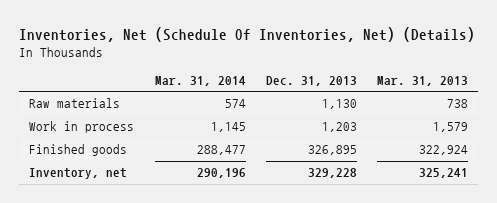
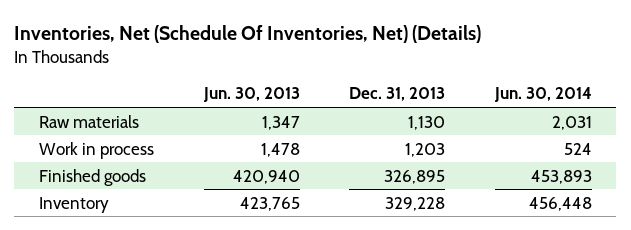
- | Mar. 31, 2014 | Dec. 31, 2013 | Mar. 31, 2013
+ | Jun. 30, 2013 | Dec. 31, 2013 | Jun. 30, 2014
- Inventory, net | 290,196 | 329,228 | 325,241
+ Inventory | 423,765 | 329,228 | 456,448

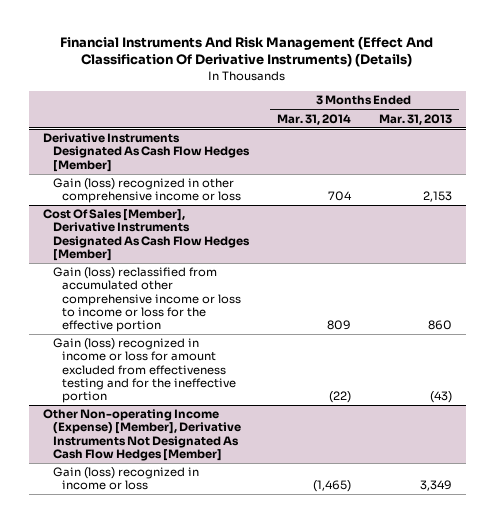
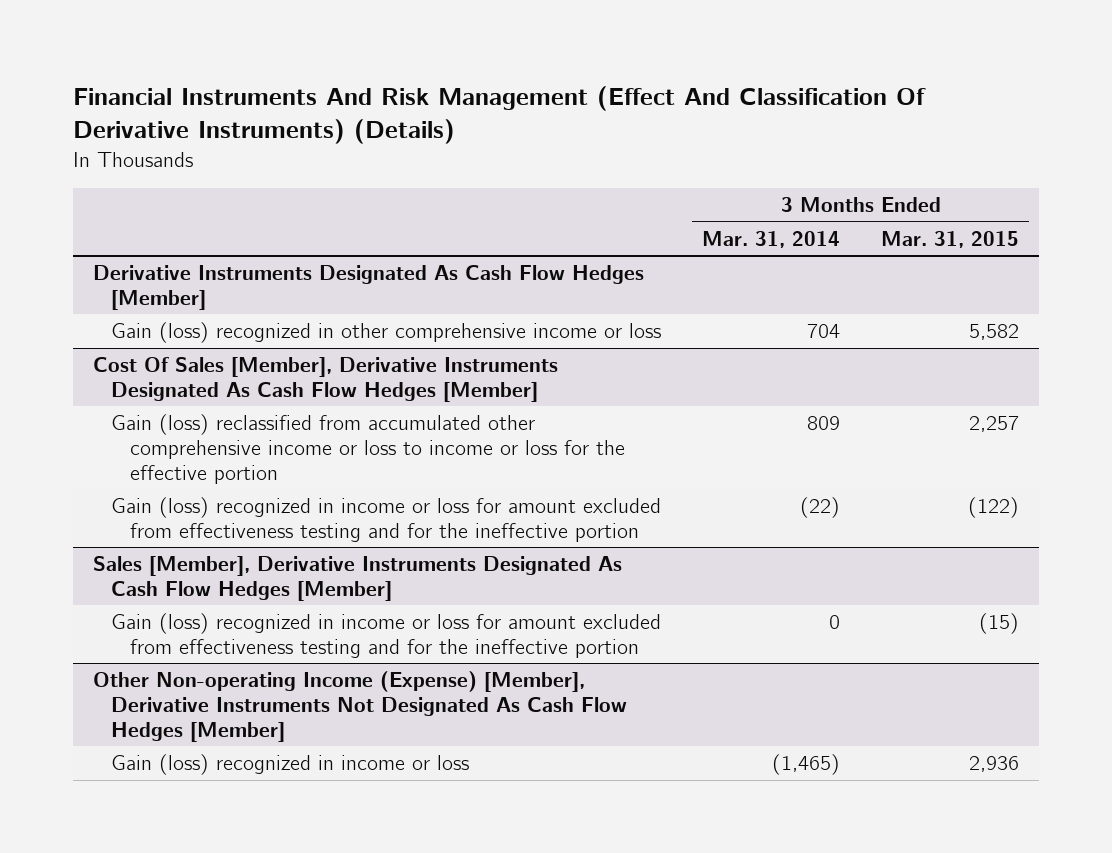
- | 3 Months Ended Mar. 31, 2014 | 3 Months Ended Mar. 31, 2013
+ | 3 Months Ended Mar. 31, 2014 | 3 Months Ended Mar. 31, 2015
+ Sales [Member], Derivative Instruments Designated As Cash Flow Hedges [Member]
+ Gain (loss) recognized in income or loss for amount excluded from effectiveness testing and for the ineffective portion | 0 | (15)

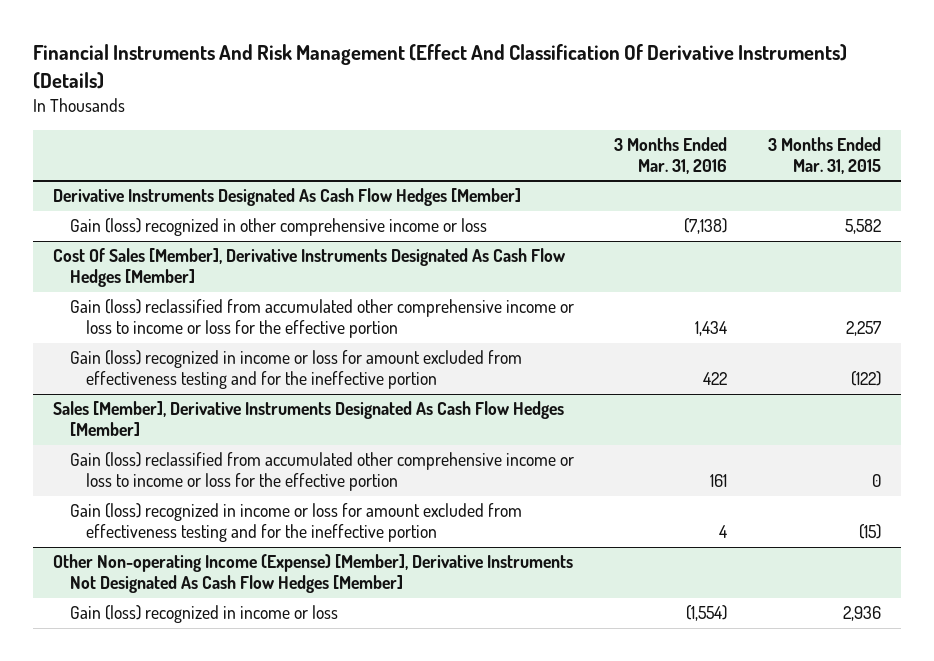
- | 3 Months Ended Mar. 31, 2014 | 3 Months Ended Mar. 31, 2015
+ | 3 Months Ended Mar. 31, 2016 | 3 Months Ended Mar. 31, 2015
@ Sales [Member], Derivative Instruments Designated As Cash Flow Hedges [Member]
+ Gain (loss) reclassified from accumulated other comprehensive income or loss to income or loss for the effective portion | 161 | 0

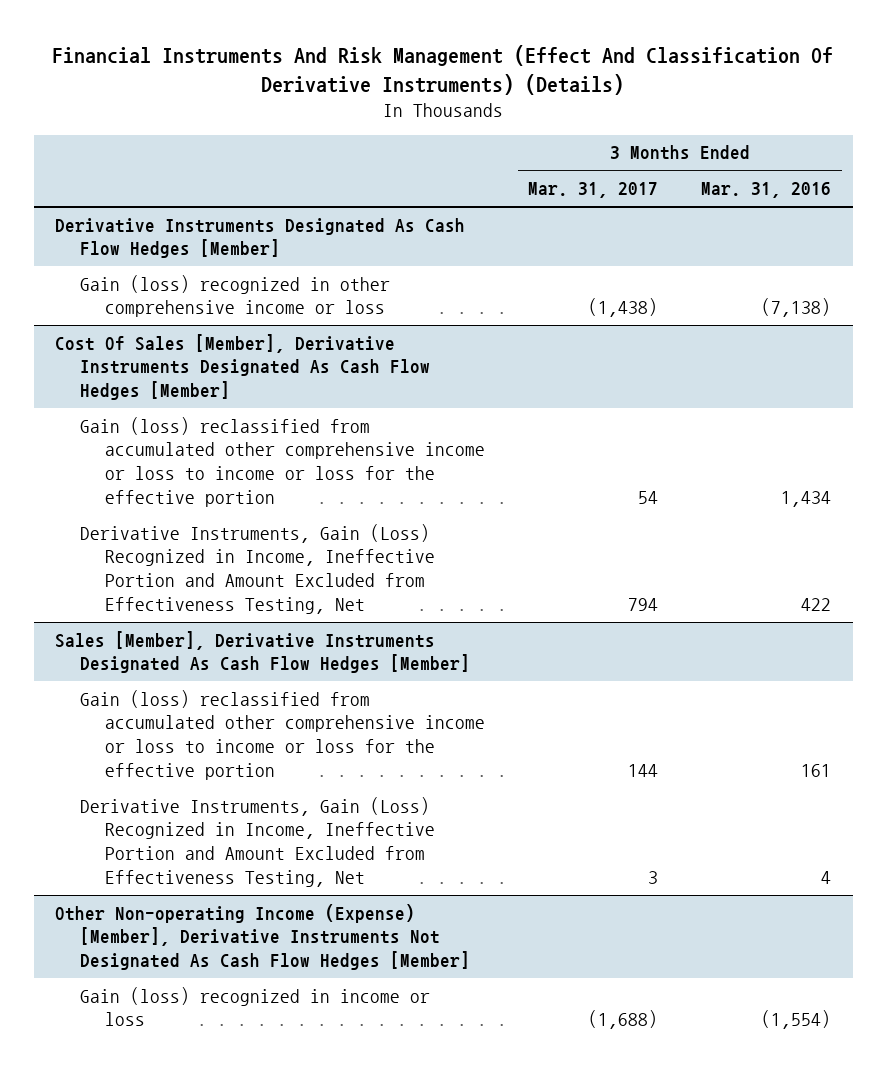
- | 3 Months Ended Mar. 31, 2016 | 3 Months Ended Mar. 31, 2015
+ | 3 Months Ended Mar. 31, 2017 | 3 Months Ended Mar. 31, 2016
@ Cost Of Sales [Member], Derivative Instruments Designated As Cash Flow Hedges [Member]
- Gain (loss) recognized in income or loss for amount excluded from effectiveness testing and for the ineffective portion | 422 | (122)
+ Derivative Instruments, Gain (Loss) Recognized in Income, Ineffective Portion and Amount Excluded from Effectiveness Testing, Net | 794 | 422
@ Sales [Member], Derivative Instruments Designated As Cash Flow Hedges [Member]
- Gain (loss) recognized in income or loss for amount excluded from effectiveness testing and for the ineffective portion | 4 | (15)
+ Derivative Instruments, Gain (Loss) Recognized in Income, Ineffective Portion and Amount Excluded from Effectiveness Testing, Net | 3 | 4

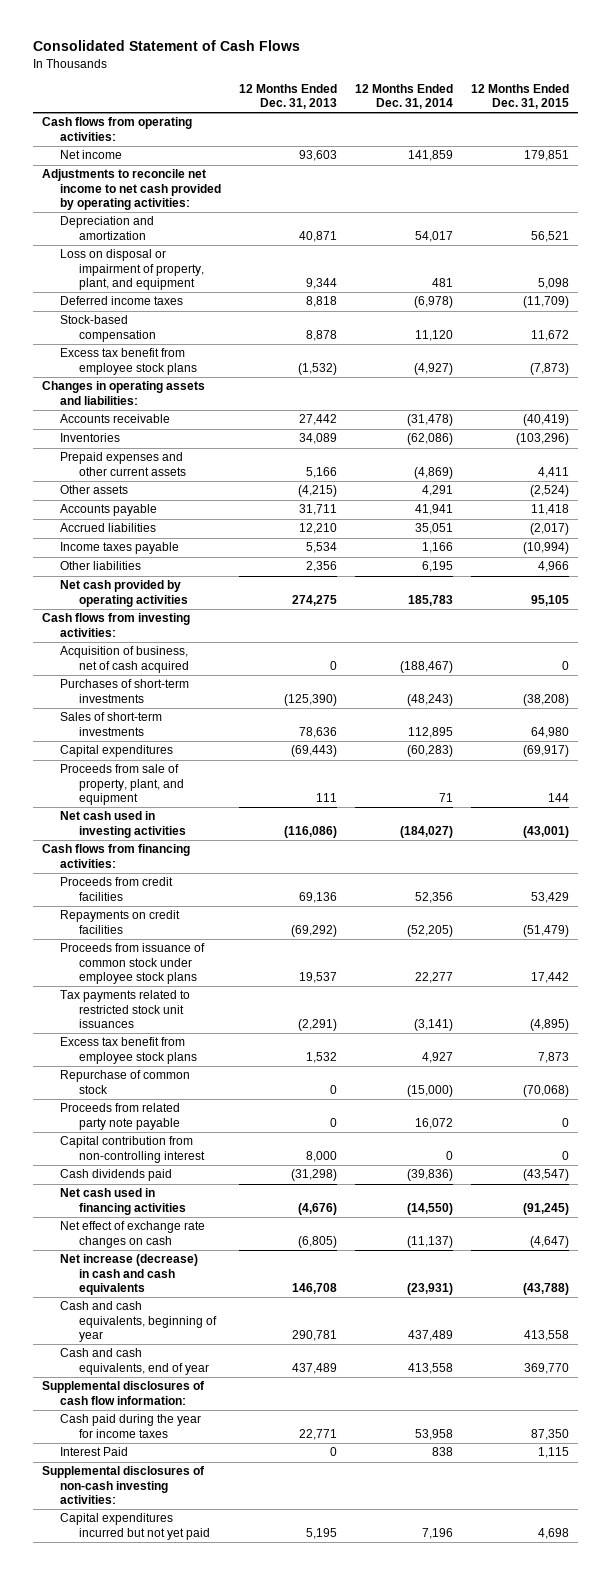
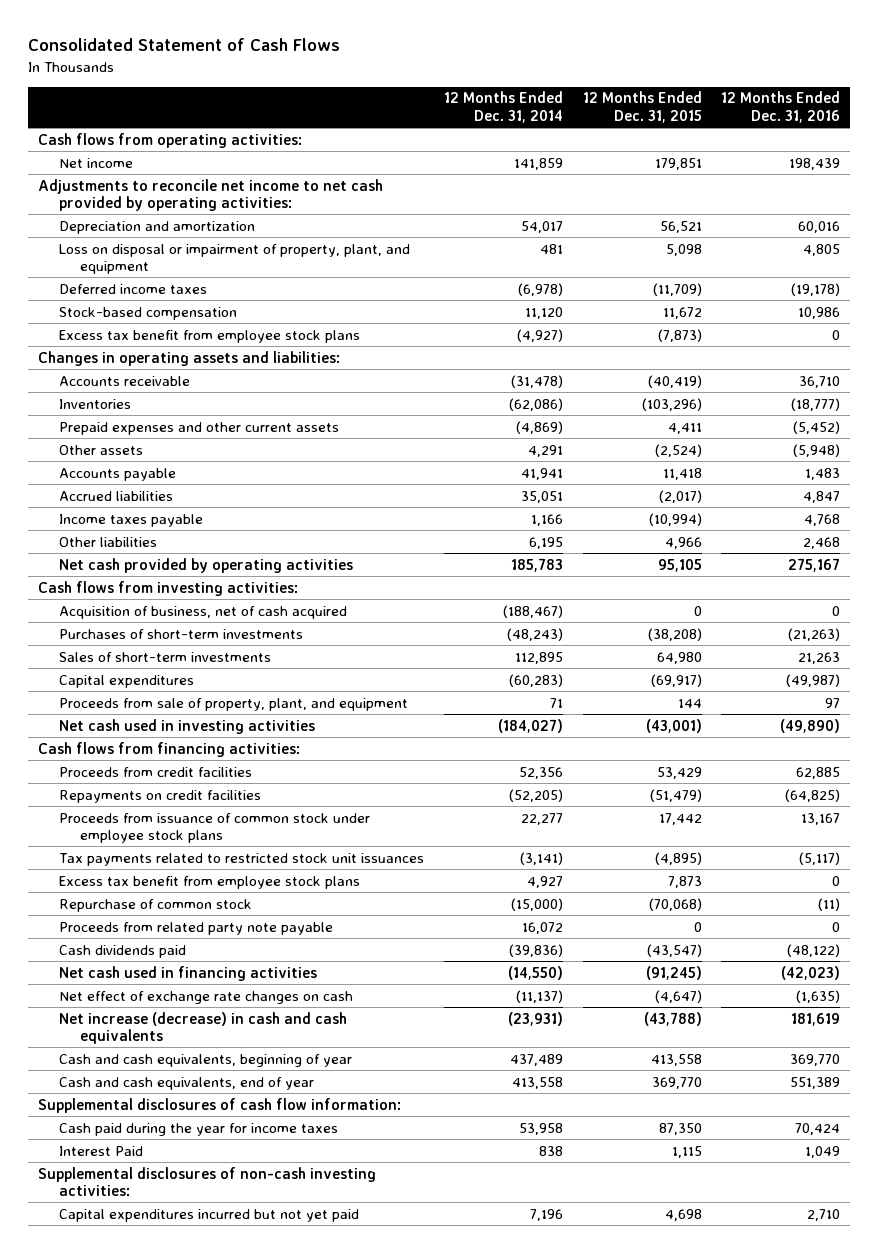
- | 12 Months Ended Dec. 31, 2013 | 12 Months Ended Dec. 31, 2014 | 12 Months Ended Dec. 31, 2015
+ | 12 Months Ended Dec. 31, 2014 | 12 Months Ended Dec. 31, 2015 | 12 Months Ended Dec. 31, 2016
- Capital contribution from non-controlling interest | 8,000 | 0 | 0

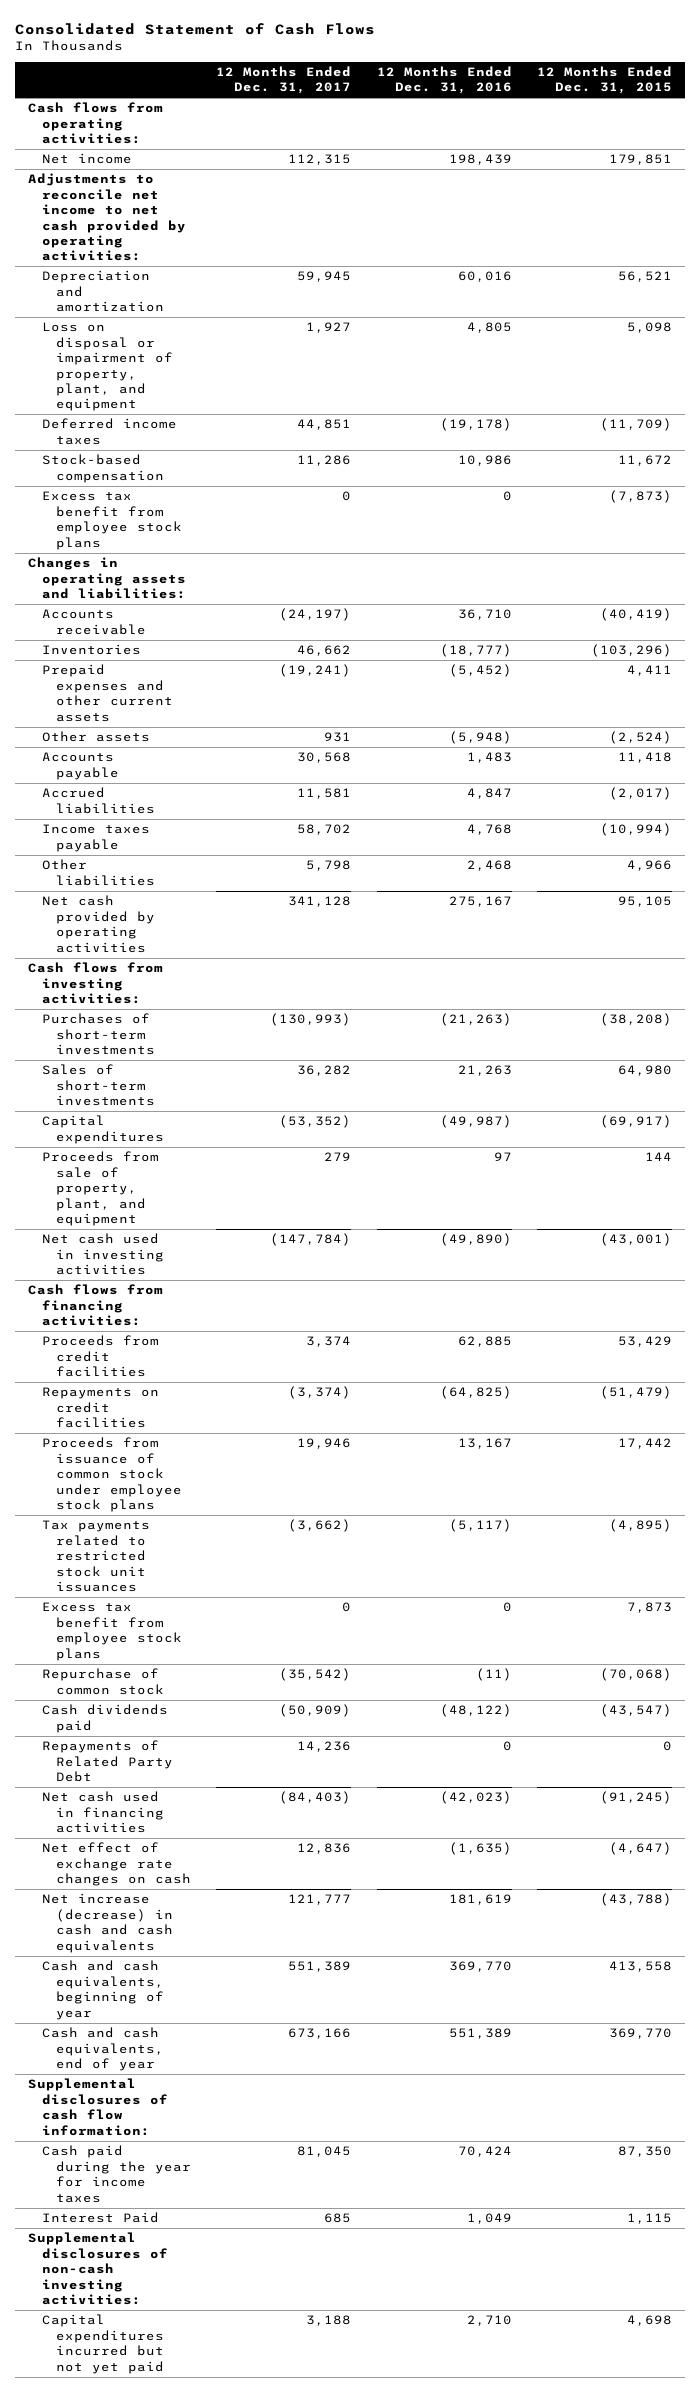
- | 12 Months Ended Dec. 31, 2014 | 12 Months Ended Dec. 31, 2015 | 12 Months Ended Dec. 31, 2016
+ | 12 Months Ended Dec. 31, 2017 | 12 Months Ended Dec. 31, 2016 | 12 Months Ended Dec. 31, 2015
- Acquisition of business, net of cash acquired | (188,467) | 0 | 0
- Proceeds from related party note payable | 16,072 | 0 | 0
+ Repayments of Related Party Debt | 14,236 | 0 | 0

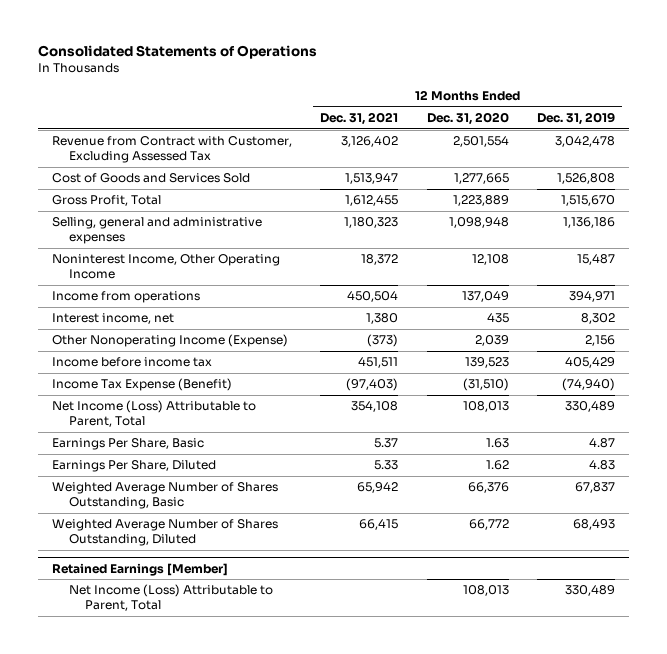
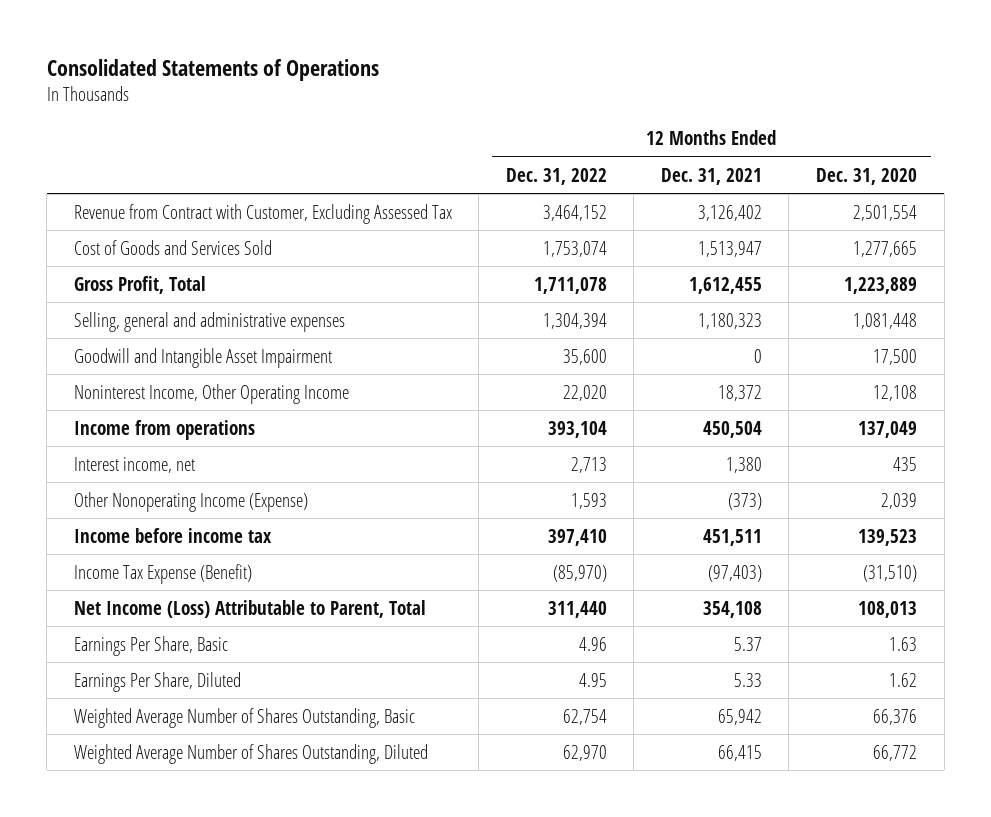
- | 12 Months Ended Dec. 31, 2021 | 12 Months Ended Dec. 31, 2020 | 12 Months Ended Dec. 31, 2019
+ | 12 Months Ended Dec. 31, 2022 | 12 Months Ended Dec. 31, 2021 | 12 Months Ended Dec. 31, 2020
- Selling, general and administrative expenses | 1,180,323 | 1,098,948 | 1,136,186
+ Selling, general and administrative expenses | 1,304,394 | 1,180,323 | 1,081,448
+ Goodwill and Intangible Asset Impairment | 35,600 | 0 | 17,500
- Retained Earnings [Member]
- Net Income (Loss) Attributable to Parent, Total | | 108,013 | 330,489

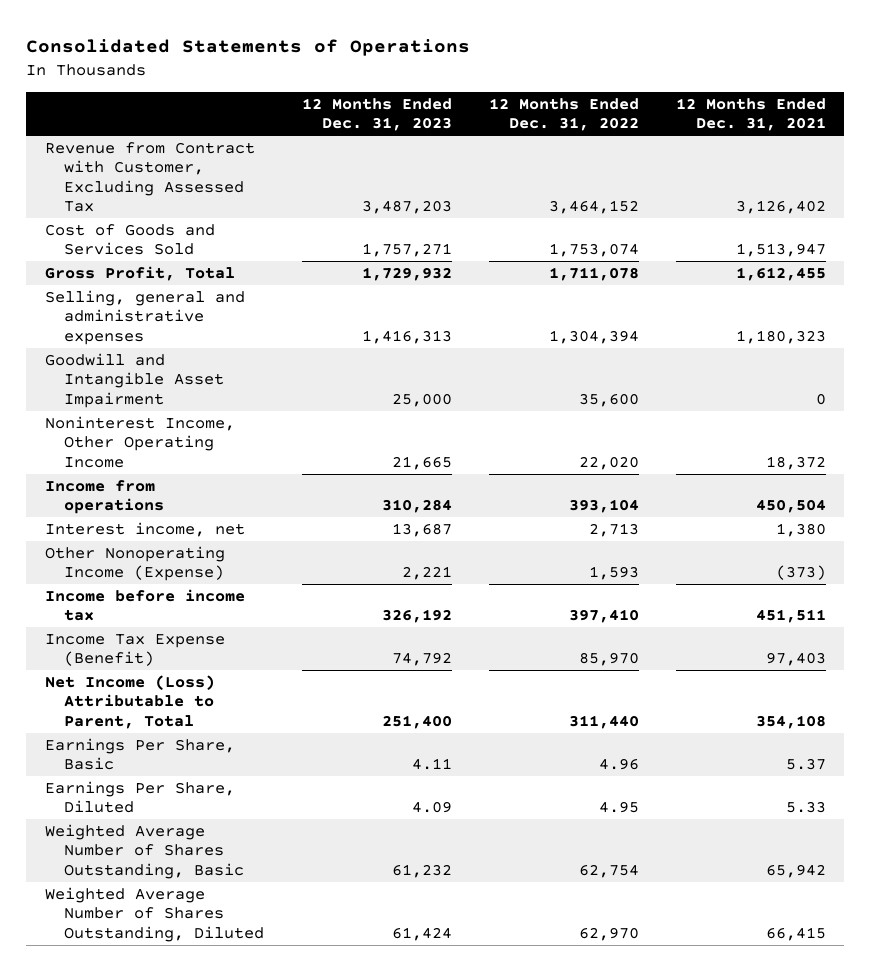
- | 12 Months Ended Dec. 31, 2022 | 12 Months Ended Dec. 31, 2021 | 12 Months Ended Dec. 31, 2020
+ | 12 Months Ended Dec. 31, 2023 | 12 Months Ended Dec. 31, 2022 | 12 Months Ended Dec. 31, 2021
- Income Tax Expense (Benefit) | (85,970) | (97,403) | (31,510)
+ Income Tax Expense (Benefit) | 74,792 | 85,970 | 97,403

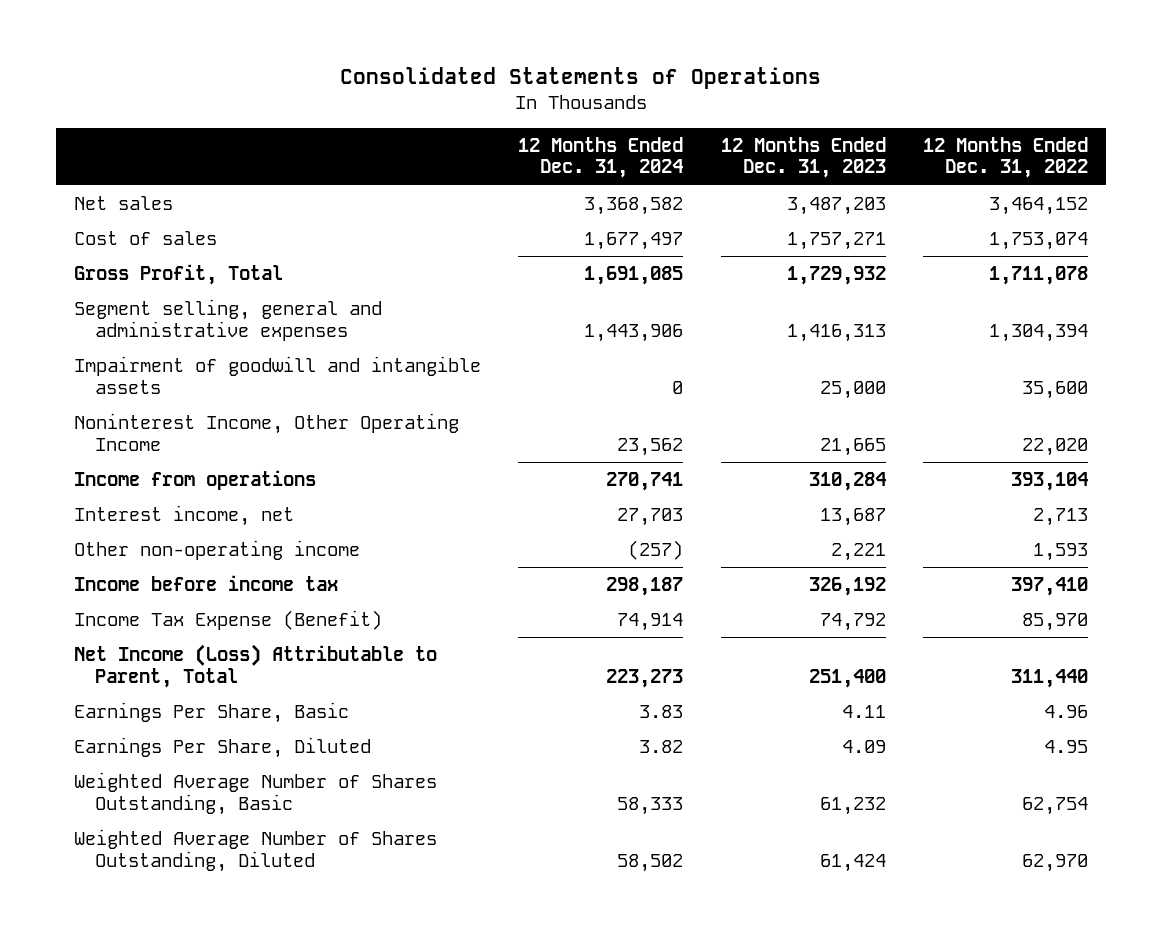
- | 12 Months Ended Dec. 31, 2023 | 12 Months Ended Dec. 31, 2022 | 12 Months Ended Dec. 31, 2021
+ | 12 Months Ended Dec. 31, 2024 | 12 Months Ended Dec. 31, 2023 | 12 Months Ended Dec. 31, 2022
- Revenue from Contract with Customer, Excluding Assessed Tax | 3,487,203 | 3,464,152 | 3,126,402
- Cost of Goods and Services Sold | 1,757,271 | 1,753,074 | 1,513,947
+ Net sales | 3,368,582 | 3,487,203 | 3,464,152
+ Cost of sales | 1,677,497 | 1,757,271 | 1,753,074
- Selling, general and administrative expenses | 1,416,313 | 1,304,394 | 1,180,323
- Goodwill and Intangible Asset Impairment | 25,000 | 35,600 | 0
+ Segment selling, general and administrative expenses | 1,443,906 | 1,416,313 | 1,304,394
+ Impairment of goodwill and intangible assets | 0 | 25,000 | 35,600
- Other Nonoperating Income (Expense) | 2,221 | 1,593 | (373)
+ Other non-operating income | (257) | 2,221 | 1,593

